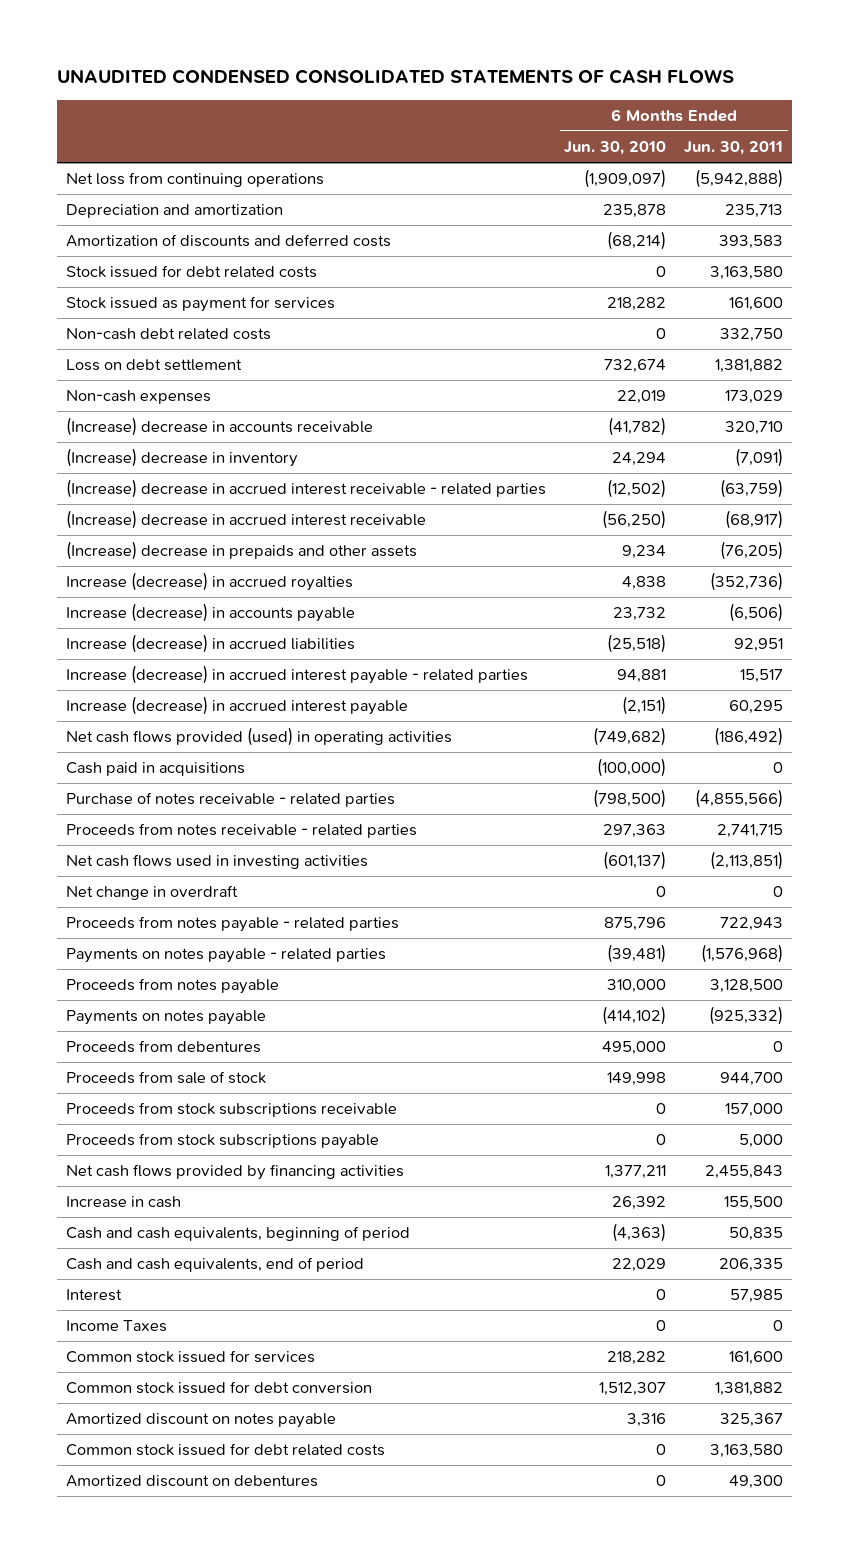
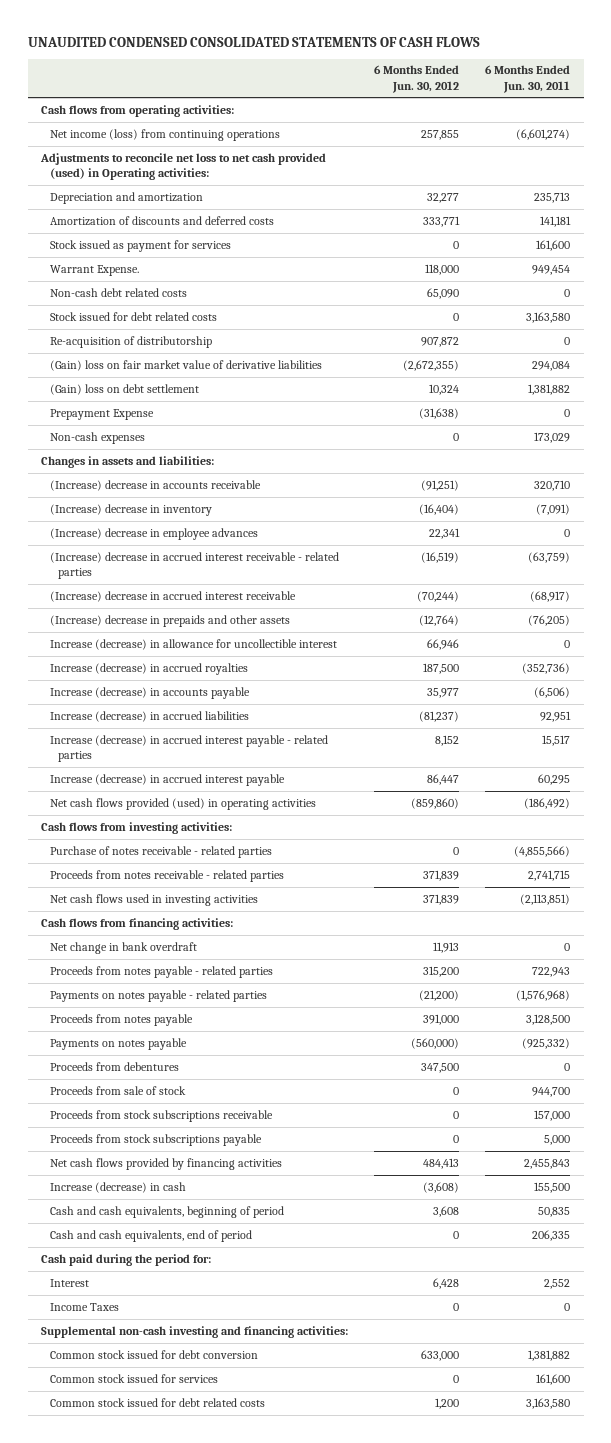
- | 6 Months Ended Jun. 30, 2010 | 6 Months Ended Jun. 30, 2011
+ | 6 Months Ended Jun. 30, 2012 | 6 Months Ended Jun. 30, 2011
- Net loss from continuing operations | (1,909,097) | (5,942,888)
+ Cash flows from operating activities:
+ Net income (loss) from continuing operations | 257,855 | (6,601,274)
+ Adjustments to reconcile net loss to net cash provided (used) in Operating activities:
- Amortization of discounts and deferred costs | (68,214) | 393,583
+ Amortization of discounts and deferred costs | 333,771 | 141,181
- Non-cash debt related costs | 0 | 332,750
- Loss on debt settlement | 732,674 | 1,381,882
+ Warrant Expense. | 118,000 | 949,454
+ Non-cash debt related costs | 65,090 | 0
moved down: Stock issued for debt related costs | 0 | 3,163,580
+ Re-acquisition of distributorship | 907,872 | 0
+ (Gain) loss on fair market value of derivative liabilities | (2,672,355) | 294,084
+ (Gain) loss on debt settlement | 10,324 | 1,381,882
+ Prepayment Expense | (31,638) | 0
+ Changes in assets and liabilities:
+ (Increase) decrease in employee advances | 22,341 | 0
+ Increase (decrease) in allowance for uncollectible interest | 66,946 | 0
- Cash paid in acquisitions | (100,000) | 0
+ Cash flows from investing activities:
- Net change in overdraft | 0 | 0
+ Cash flows from financing activities:
+ Net change in bank overdraft | 11,913 | 0
- Increase in cash | 26,392 | 155,500
+ Increase (decrease) in cash | (3,608) | 155,500
- Interest | 0 | 57,985
+ Cash paid during the period for:
+ Interest | 6,428 | 2,552
+ Supplemental non-cash investing and financing activities:
- Amortized discount on notes payable | 3,316 | 325,367
moved down: Common stock issued for services | 0 | 161,600
- Amortized discount on debentures | 0 | 49,300

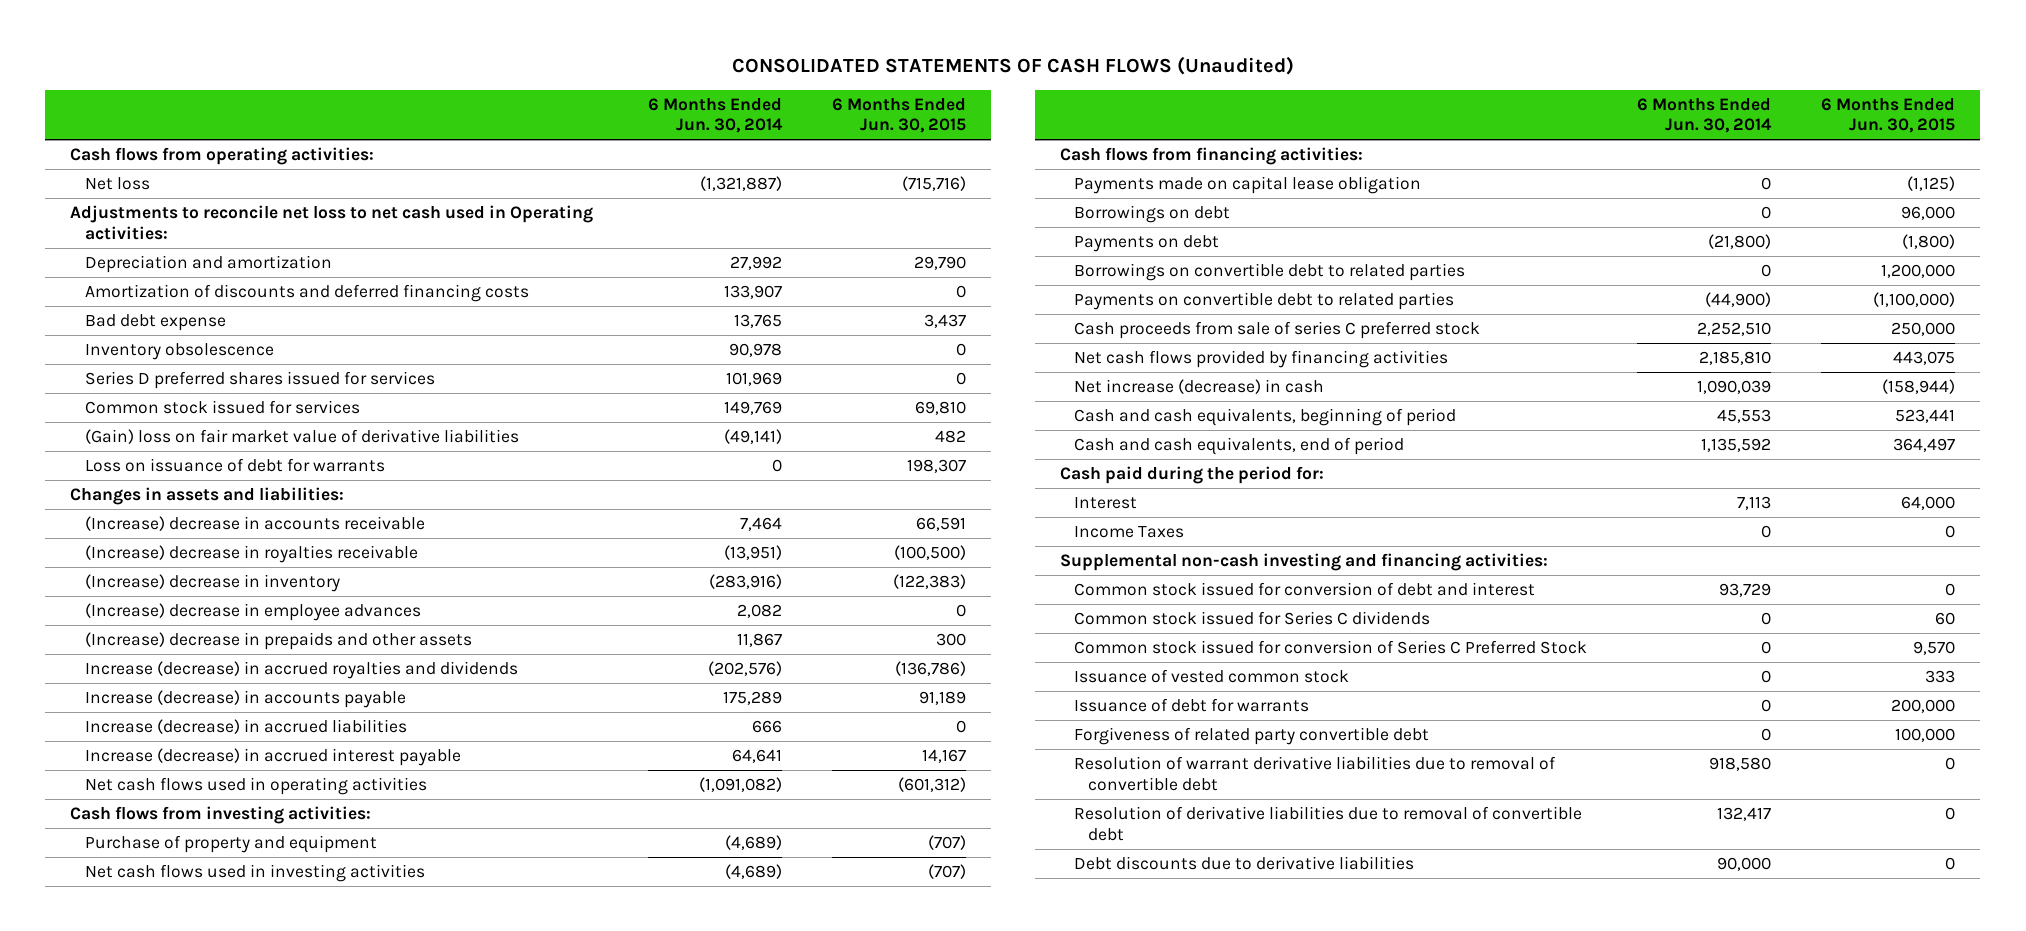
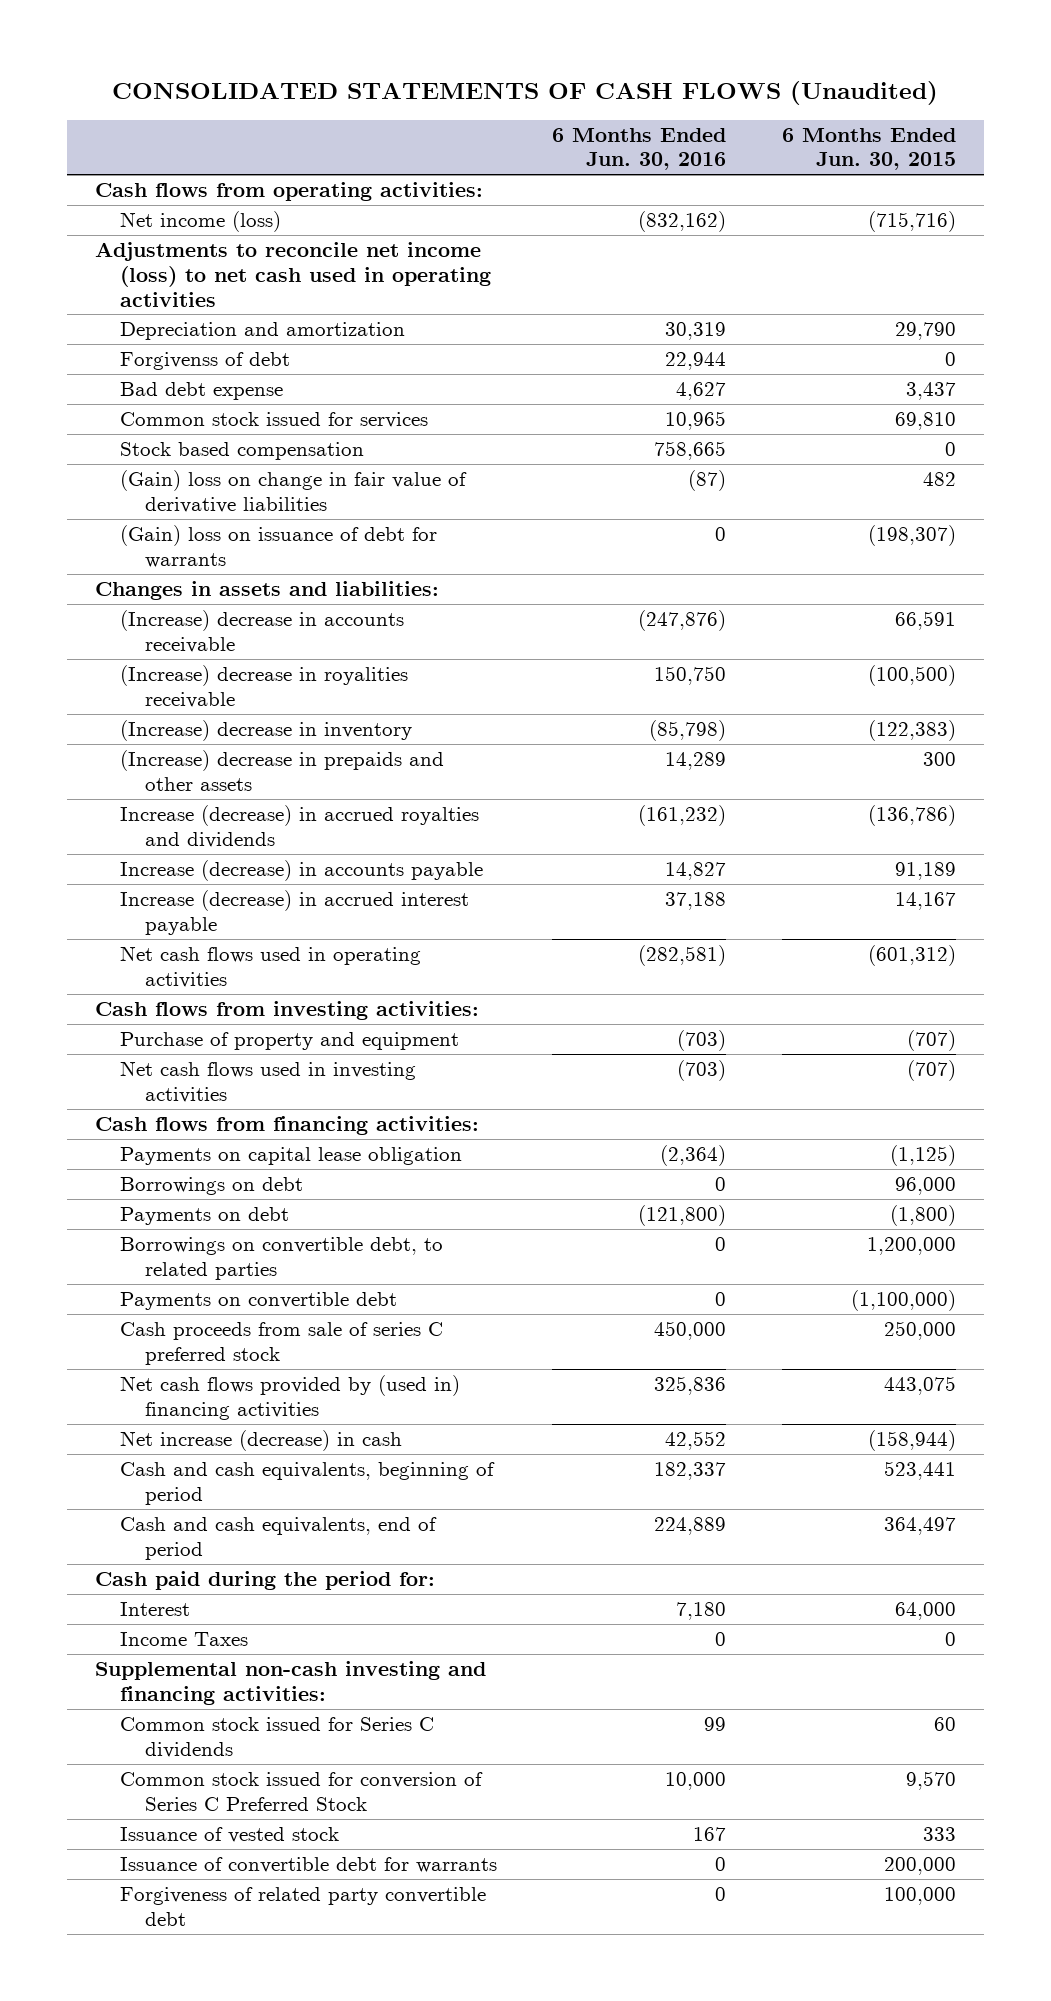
- | 6 Months Ended Jun. 30, 2014 | 6 Months Ended Jun. 30, 2015
+ | 6 Months Ended Jun. 30, 2016 | 6 Months Ended Jun. 30, 2015
- Net loss | (1,321,887) | (715,716)
- Adjustments to reconcile net loss to net cash used in Operating activities:
+ Net income (loss) | (832,162) | (715,716)
+ Adjustments to reconcile net income (loss) to net cash used in operating activities
- Amortization of discounts and deferred financing costs | 133,907 | 0
+ Forgivenss of debt | 22,944 | 0
- Inventory obsolescence | 90,978 | 0
- Series D preferred shares issued for services | 101,969 | 0
- (Gain) loss on fair market value of derivative liabilities | (49,141) | 482
- Loss on issuance of debt for warrants | 0 | 198,307
+ Stock based compensation | 758,665 | 0
+ (Gain) loss on change in fair value of derivative liabilities | (87) | 482
+ (Gain) loss on issuance of debt for warrants | 0 | (198,307)
- (Increase) decrease in royalties receivable | (13,951) | (100,500)
+ (Increase) decrease in royalities receivable | 150,750 | (100,500)
- (Increase) decrease in employee advances | 2,082 | 0
- Increase (decrease) in accrued liabilities | 666 | 0
- Payments made on capital lease obligation | 0 | (1,125)
+ Payments on capital lease obligation | (2,364) | (1,125)
- Borrowings on convertible debt to related parties | 0 | 1,200,000
- Payments on convertible debt to related parties | (44,900) | (1,100,000)
+ Borrowings on convertible debt, to related parties | 0 | 1,200,000
+ Payments on convertible debt | 0 | (1,100,000)
- Net cash flows provided by financing activities | 2,185,810 | 443,075
+ Net cash flows provided by (used in) financing activities | 325,836 | 443,075
- Common stock issued for conversion of debt and interest | 93,729 | 0
- Issuance of vested common stock | 0 | 333
- Issuance of debt for warrants | 0 | 200,000
+ Issuance of vested stock | 167 | 333
+ Issuance of convertible debt for warrants | 0 | 200,000
- Resolution of warrant derivative liabilities due to removal of convertible debt | 918,580 | 0
- Resolution of derivative liabilities due to removal of convertible debt | 132,417 | 0
- Debt discounts due to derivative liabilities | 90,000 | 0

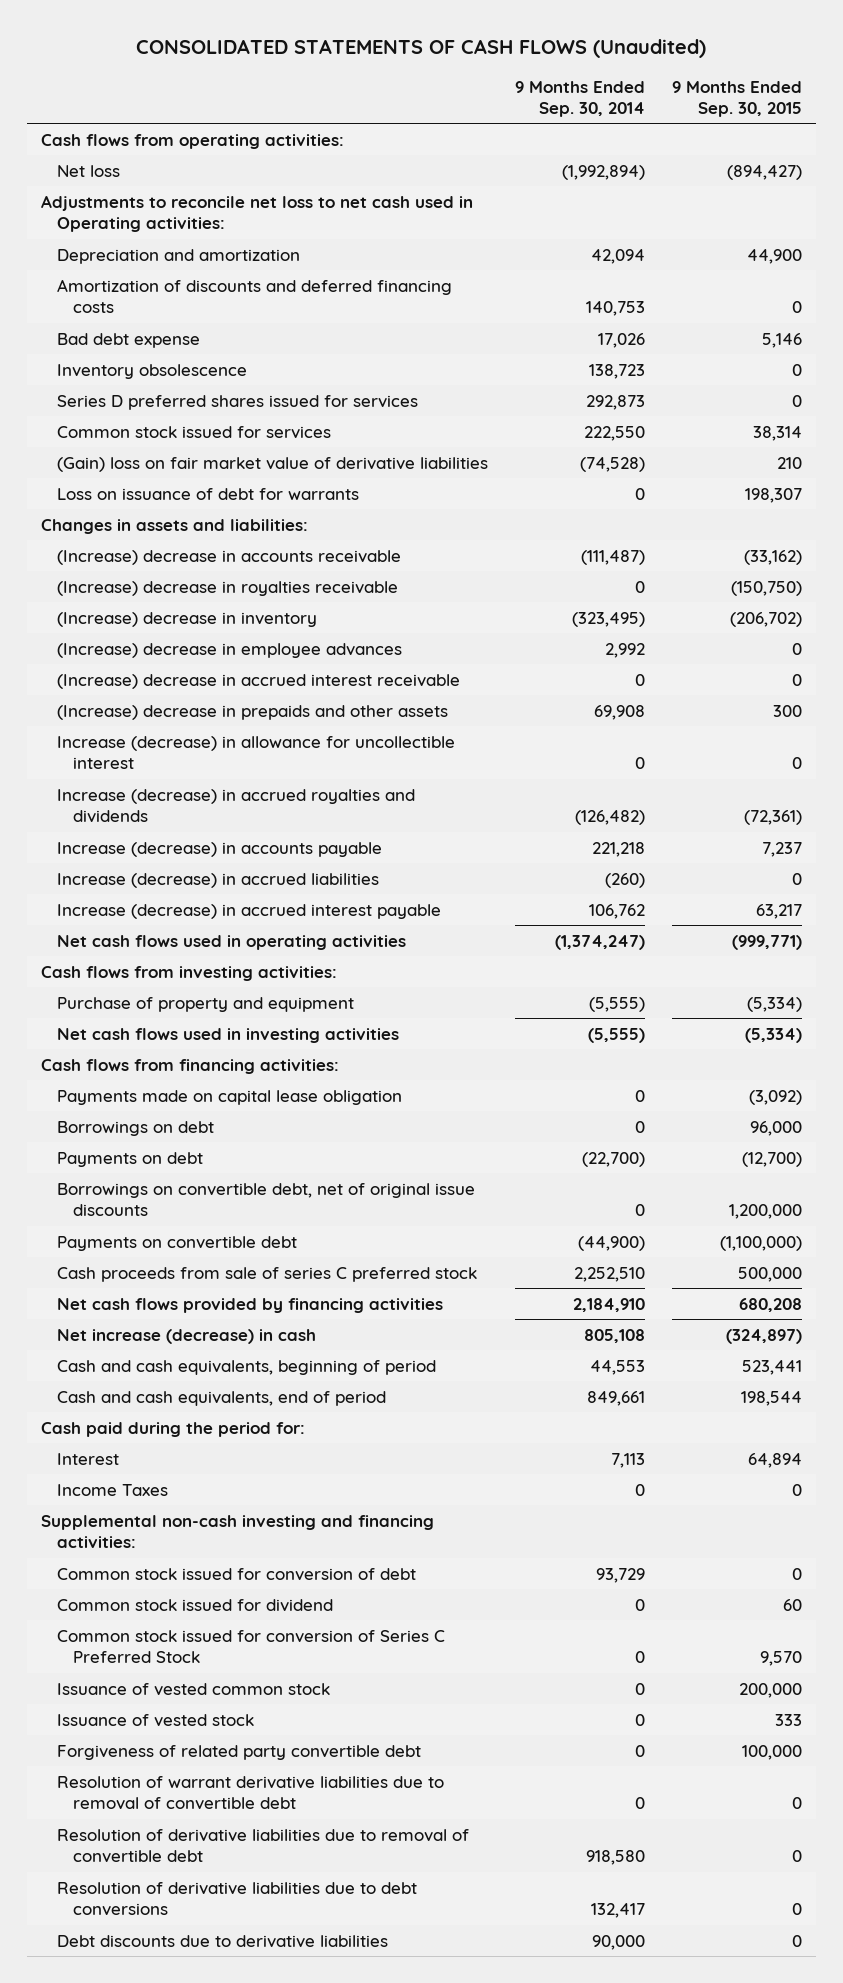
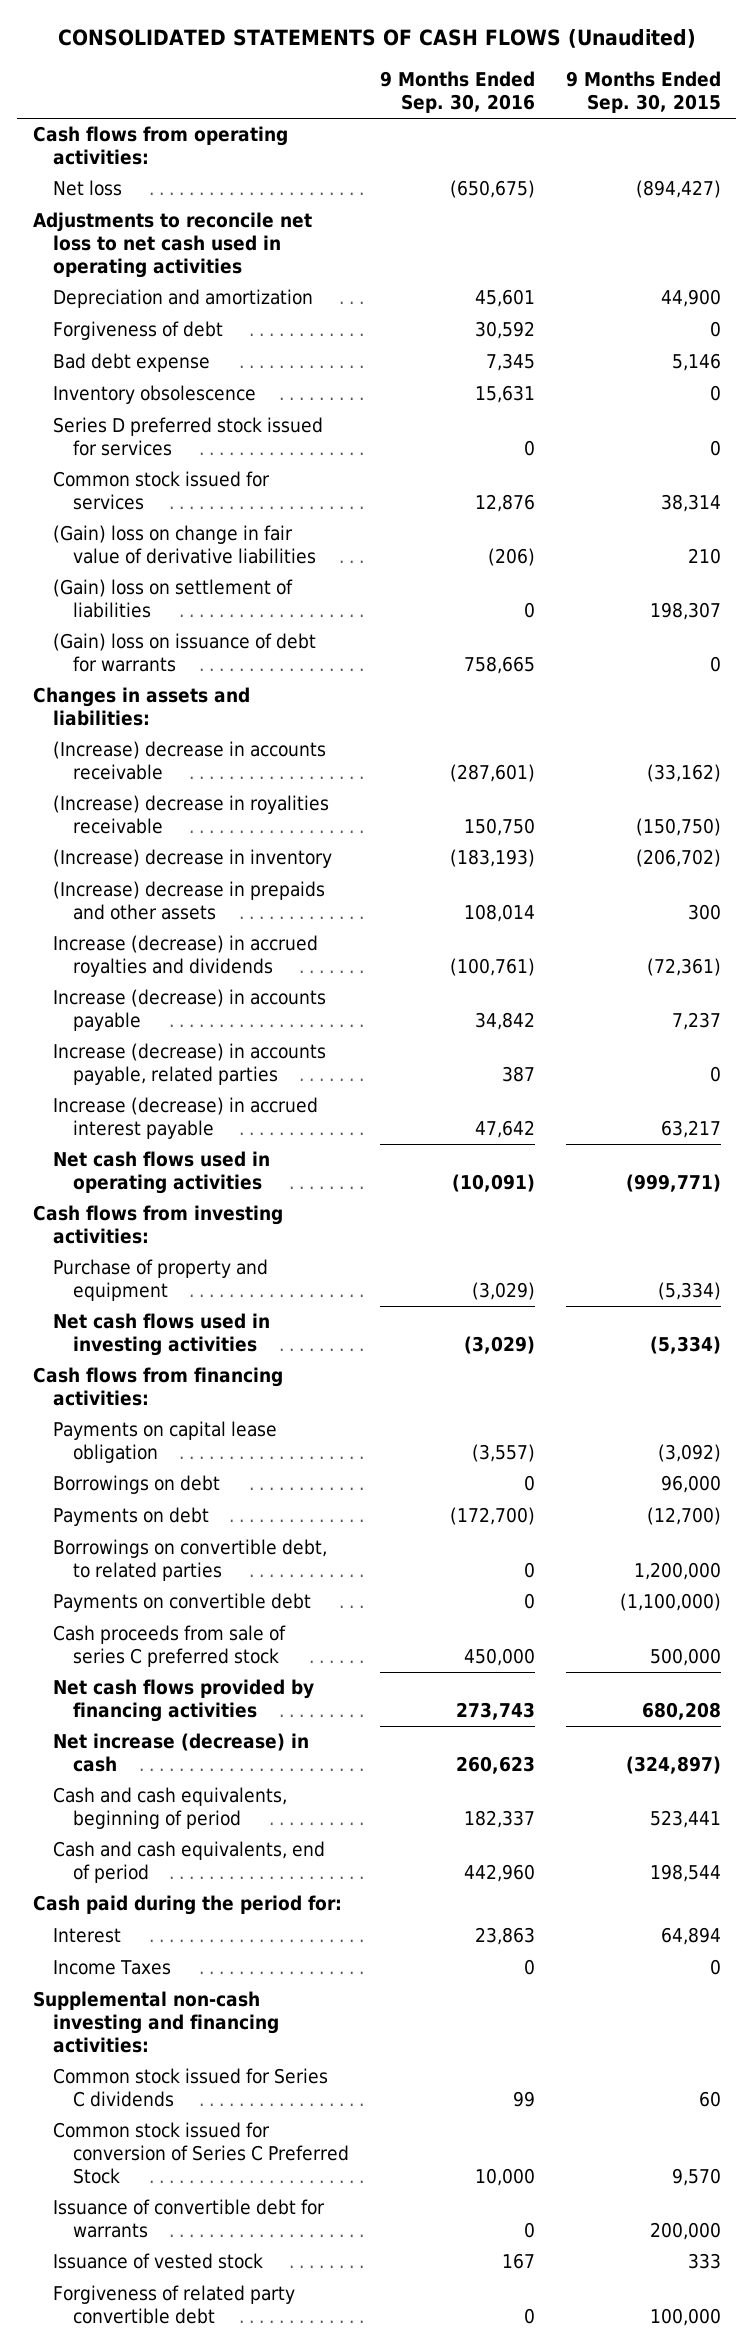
- | 9 Months Ended Sep. 30, 2014 | 9 Months Ended Sep. 30, 2015
+ | 9 Months Ended Sep. 30, 2016 | 9 Months Ended Sep. 30, 2015
- Adjustments to reconcile net loss to net cash used in Operating activities:
+ Adjustments to reconcile net loss to net cash used in operating activities
- Amortization of discounts and deferred financing costs | 140,753 | 0
+ Forgiveness of debt | 30,592 | 0
- Series D preferred shares issued for services | 292,873 | 0
+ Series D preferred stock issued for services | 0 | 0
- (Gain) loss on fair market value of derivative liabilities | (74,528) | 210
- Loss on issuance of debt for warrants | 0 | 198,307
+ (Gain) loss on change in fair value of derivative liabilities | (206) | 210
+ (Gain) loss on settlement of liabilities | 0 | 198,307
+ (Gain) loss on issuance of debt for warrants | 758,665 | 0
- (Increase) decrease in royalties receivable | 0 | (150,750)
+ (Increase) decrease in royalities receivable | 150,750 | (150,750)
- (Increase) decrease in employee advances | 2,992 | 0
- (Increase) decrease in accrued interest receivable | 0 | 0
- Increase (decrease) in allowance for uncollectible interest | 0 | 0
- Increase (decrease) in accrued liabilities | (260) | 0
+ Increase (decrease) in accounts payable, related parties | 387 | 0
- Payments made on capital lease obligation | 0 | (3,092)
+ Payments on capital lease obligation | (3,557) | (3,092)
- Borrowings on convertible debt, net of original issue discounts | 0 | 1,200,000
+ Borrowings on convertible debt, to related parties | 0 | 1,200,000
- Common stock issued for conversion of debt | 93,729 | 0
- Common stock issued for dividend | 0 | 60
+ Common stock issued for Series C dividends | 99 | 60
- Issuance of vested common stock | 0 | 200,000
+ Issuance of convertible debt for warrants | 0 | 200,000
- Resolution of warrant derivative liabilities due to removal of convertible debt | 0 | 0
- Resolution of derivative liabilities due to removal of convertible debt | 918,580 | 0
- Resolution of derivative liabilities due to debt conversions | 132,417 | 0
- Debt discounts due to derivative liabilities | 90,000 | 0

